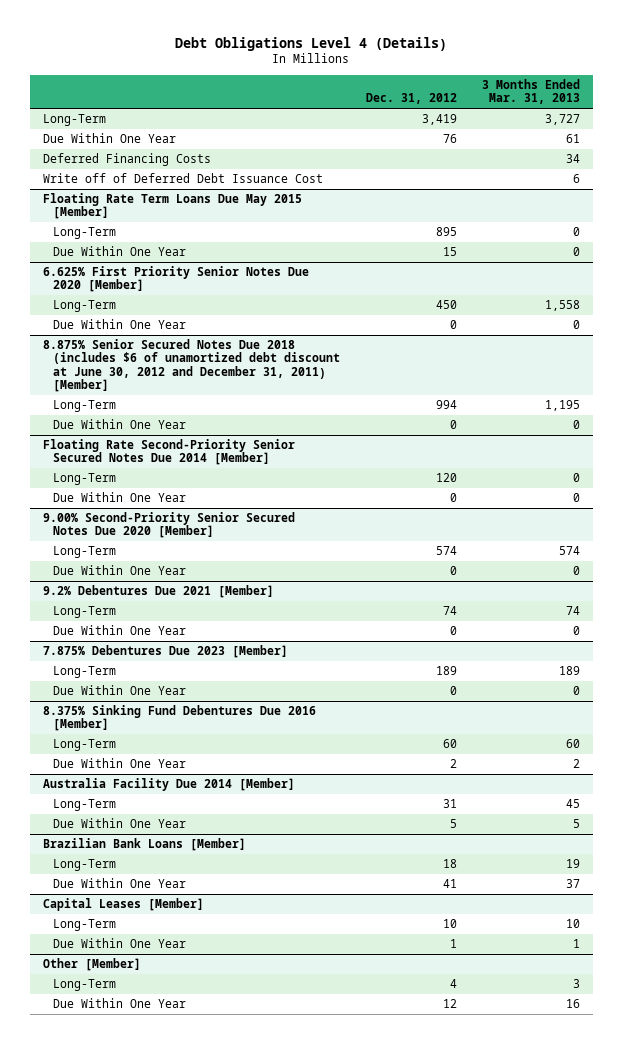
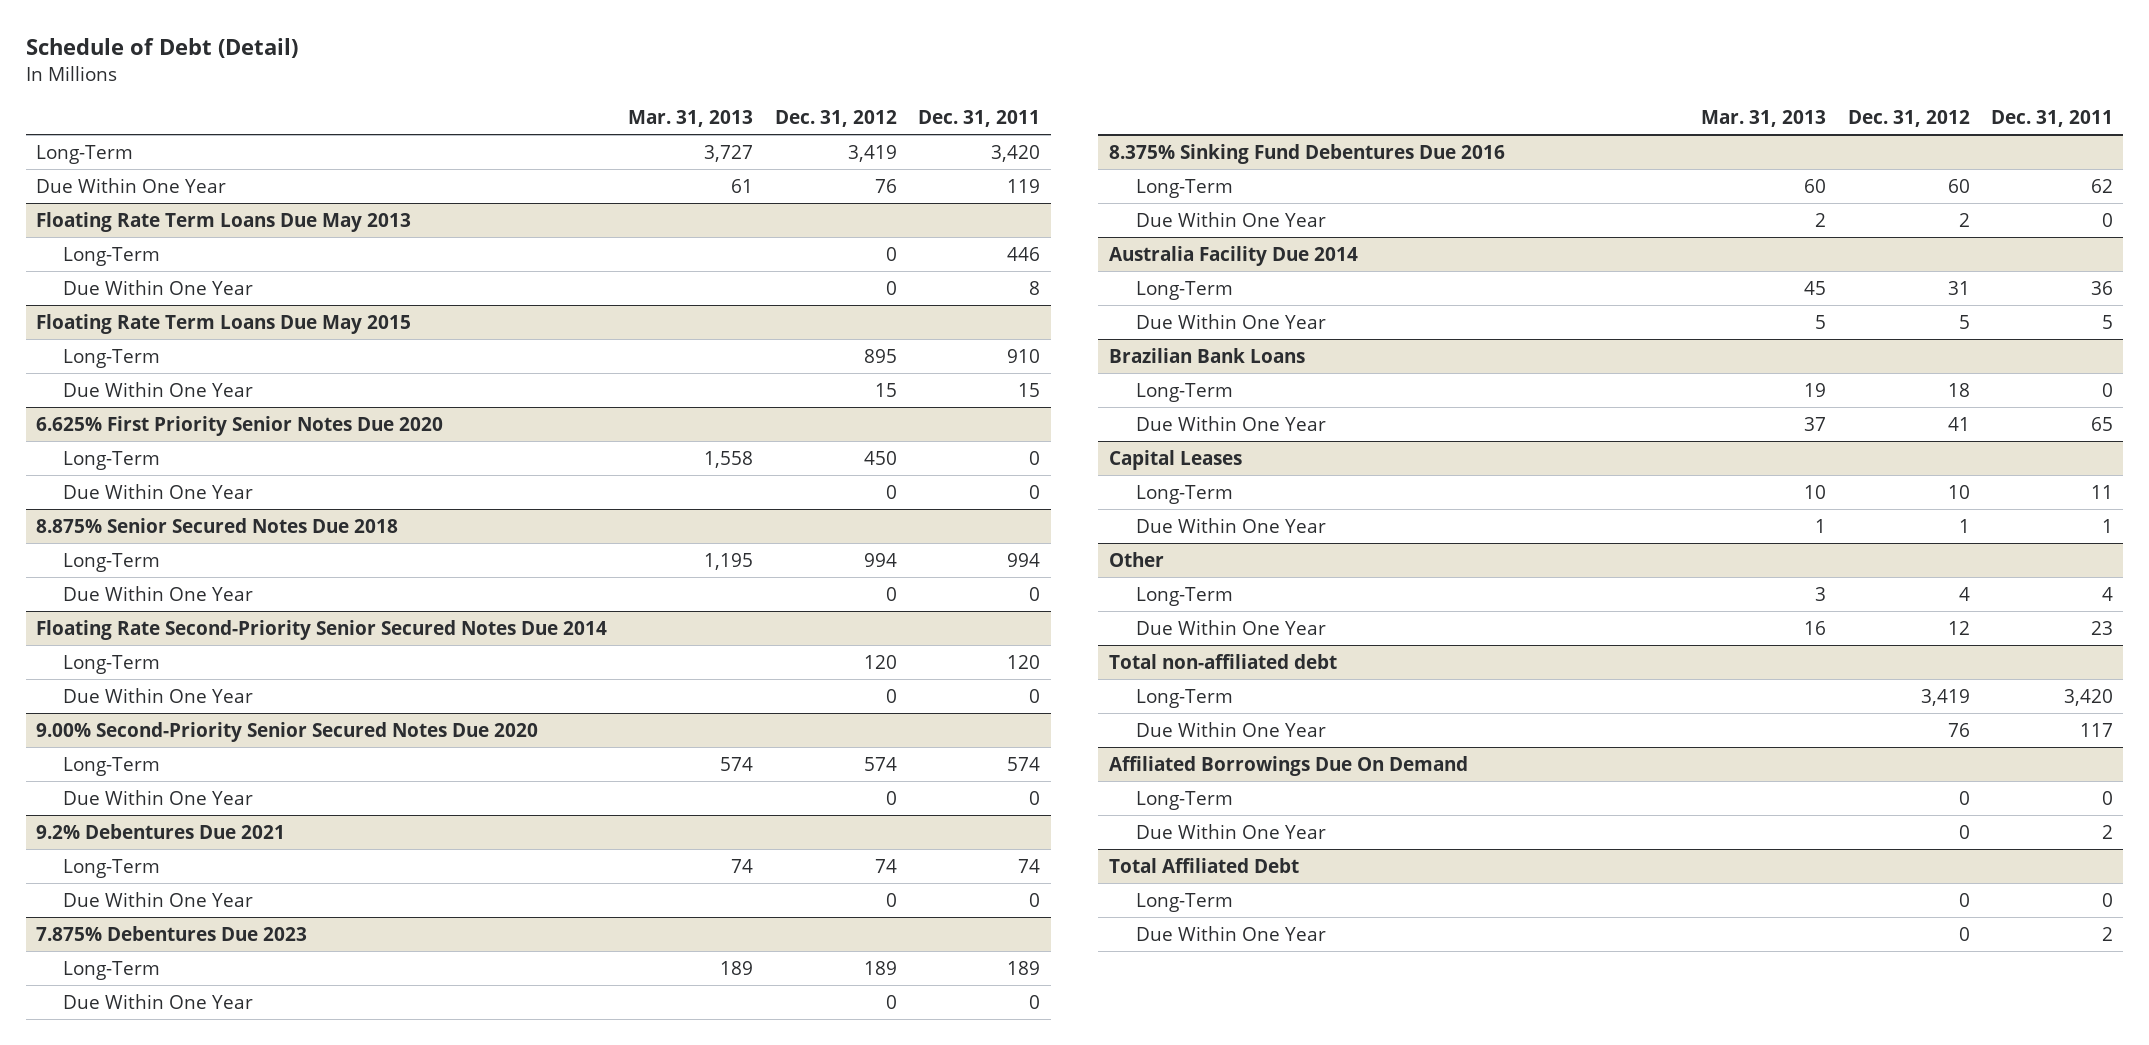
- Debt Obligations Level 4 (Details)
+ Schedule of Debt (Detail)
- | Dec. 31, 2012 | 3 Months Ended Mar. 31, 2013
+ | Mar. 31, 2013 | Dec. 31, 2012 | Dec. 31, 2011
- Deferred Financing Costs | | 34
- Write off of Deferred Debt Issuance Cost | | 6
- Floating Rate Term Loans Due May 2015 [Member]
+ Floating Rate Term Loans Due May 2013
+ Long-Term | | 0 | 446
+ Due Within One Year | | 0 | 8
+ Floating Rate Term Loans Due May 2015
- 6.625% First Priority Senior Notes Due 2020 [Member]
+ 6.625% First Priority Senior Notes Due 2020
- 8.875% Senior Secured Notes Due 2018 (includes $6 of unamortized debt discount at June 30, 2012 and December 31, 2011) [Member]
+ 8.875% Senior Secured Notes Due 2018
- Floating Rate Second-Priority Senior Secured Notes Due 2014 [Member]
+ Floating Rate Second-Priority Senior Secured Notes Due 2014
- 9.00% Second-Priority Senior Secured Notes Due 2020 [Member]
+ 9.00% Second-Priority Senior Secured Notes Due 2020
- 9.2% Debentures Due 2021 [Member]
+ 9.2% Debentures Due 2021
- 7.875% Debentures Due 2023 [Member]
+ 7.875% Debentures Due 2023
- 8.375% Sinking Fund Debentures Due 2016 [Member]
+ 8.375% Sinking Fund Debentures Due 2016
- Australia Facility Due 2014 [Member]
+ Australia Facility Due 2014
- Brazilian Bank Loans [Member]
+ Brazilian Bank Loans
- Capital Leases [Member]
+ Capital Leases
- Other [Member]
+ Other
+ Total non-affiliated debt
+ Long-Term | | 3,419 | 3,420
+ Due Within One Year | | 76 | 117
+ Affiliated Borrowings Due On Demand
+ Long-Term | | 0 | 0
+ Due Within One Year | | 0 | 2
+ Total Affiliated Debt
+ Long-Term | | 0 | 0
+ Due Within One Year | | 0 | 2

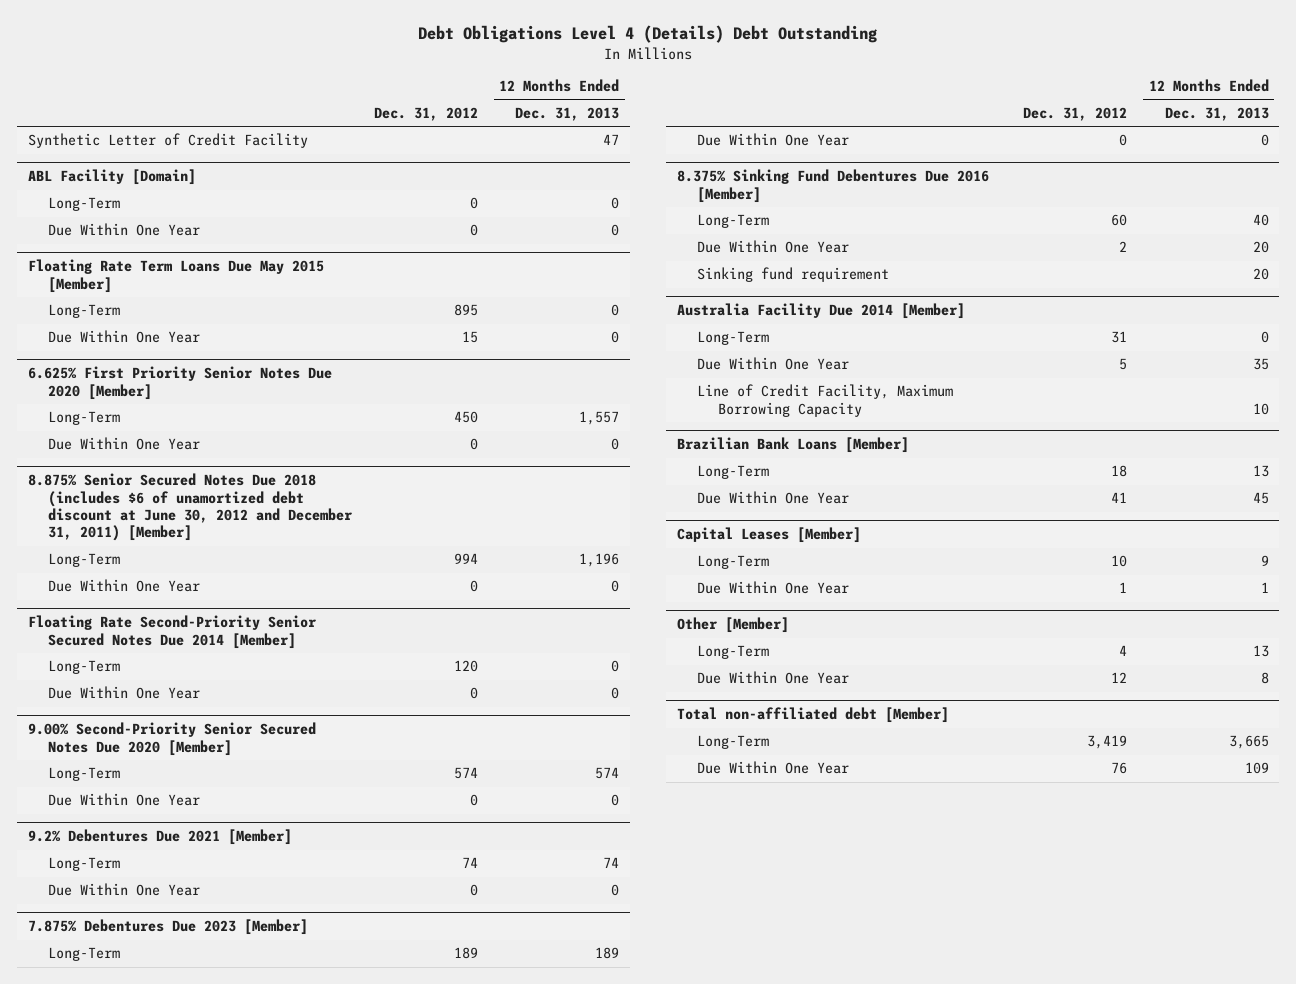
- Schedule of Debt (Detail)
+ Debt Obligations Level 4 (Details) Debt Outstanding
- | Mar. 31, 2013 | Dec. 31, 2012 | Dec. 31, 2011
+ | Dec. 31, 2012 | 12 Months Ended Dec. 31, 2013
- Long-Term | 3,727 | 3,419 | 3,420
- Due Within One Year | 61 | 76 | 119
- Floating Rate Term Loans Due May 2013
+ Synthetic Letter of Credit Facility | | 47
+ ABL Facility [Domain]
- Floating Rate Term Loans Due May 2015
+ Floating Rate Term Loans Due May 2015 [Member]
- 6.625% First Priority Senior Notes Due 2020
+ 6.625% First Priority Senior Notes Due 2020 [Member]
- 8.875% Senior Secured Notes Due 2018
+ 8.875% Senior Secured Notes Due 2018 (includes $6 of unamortized debt discount at June 30, 2012 and December 31, 2011) [Member]
- Floating Rate Second-Priority Senior Secured Notes Due 2014
+ Floating Rate Second-Priority Senior Secured Notes Due 2014 [Member]
- 9.00% Second-Priority Senior Secured Notes Due 2020
+ 9.00% Second-Priority Senior Secured Notes Due 2020 [Member]
- 9.2% Debentures Due 2021
+ 9.2% Debentures Due 2021 [Member]
- 7.875% Debentures Due 2023
+ 7.875% Debentures Due 2023 [Member]
- 8.375% Sinking Fund Debentures Due 2016
+ 8.375% Sinking Fund Debentures Due 2016 [Member]
- Australia Facility Due 2014
+ Sinking fund requirement | | 20
+ Australia Facility Due 2014 [Member]
- Brazilian Bank Loans
+ Line of Credit Facility, Maximum Borrowing Capacity | | 10
+ Brazilian Bank Loans [Member]
- Capital Leases
+ Capital Leases [Member]
- Other
+ Other [Member]
- Total non-affiliated debt
+ Total non-affiliated debt [Member]
- Affiliated Borrowings Due On Demand
- Long-Term | | 0 | 0
- Due Within One Year | | 0 | 2
- Total Affiliated Debt
- Long-Term | | 0 | 0
- Due Within One Year | | 0 | 2

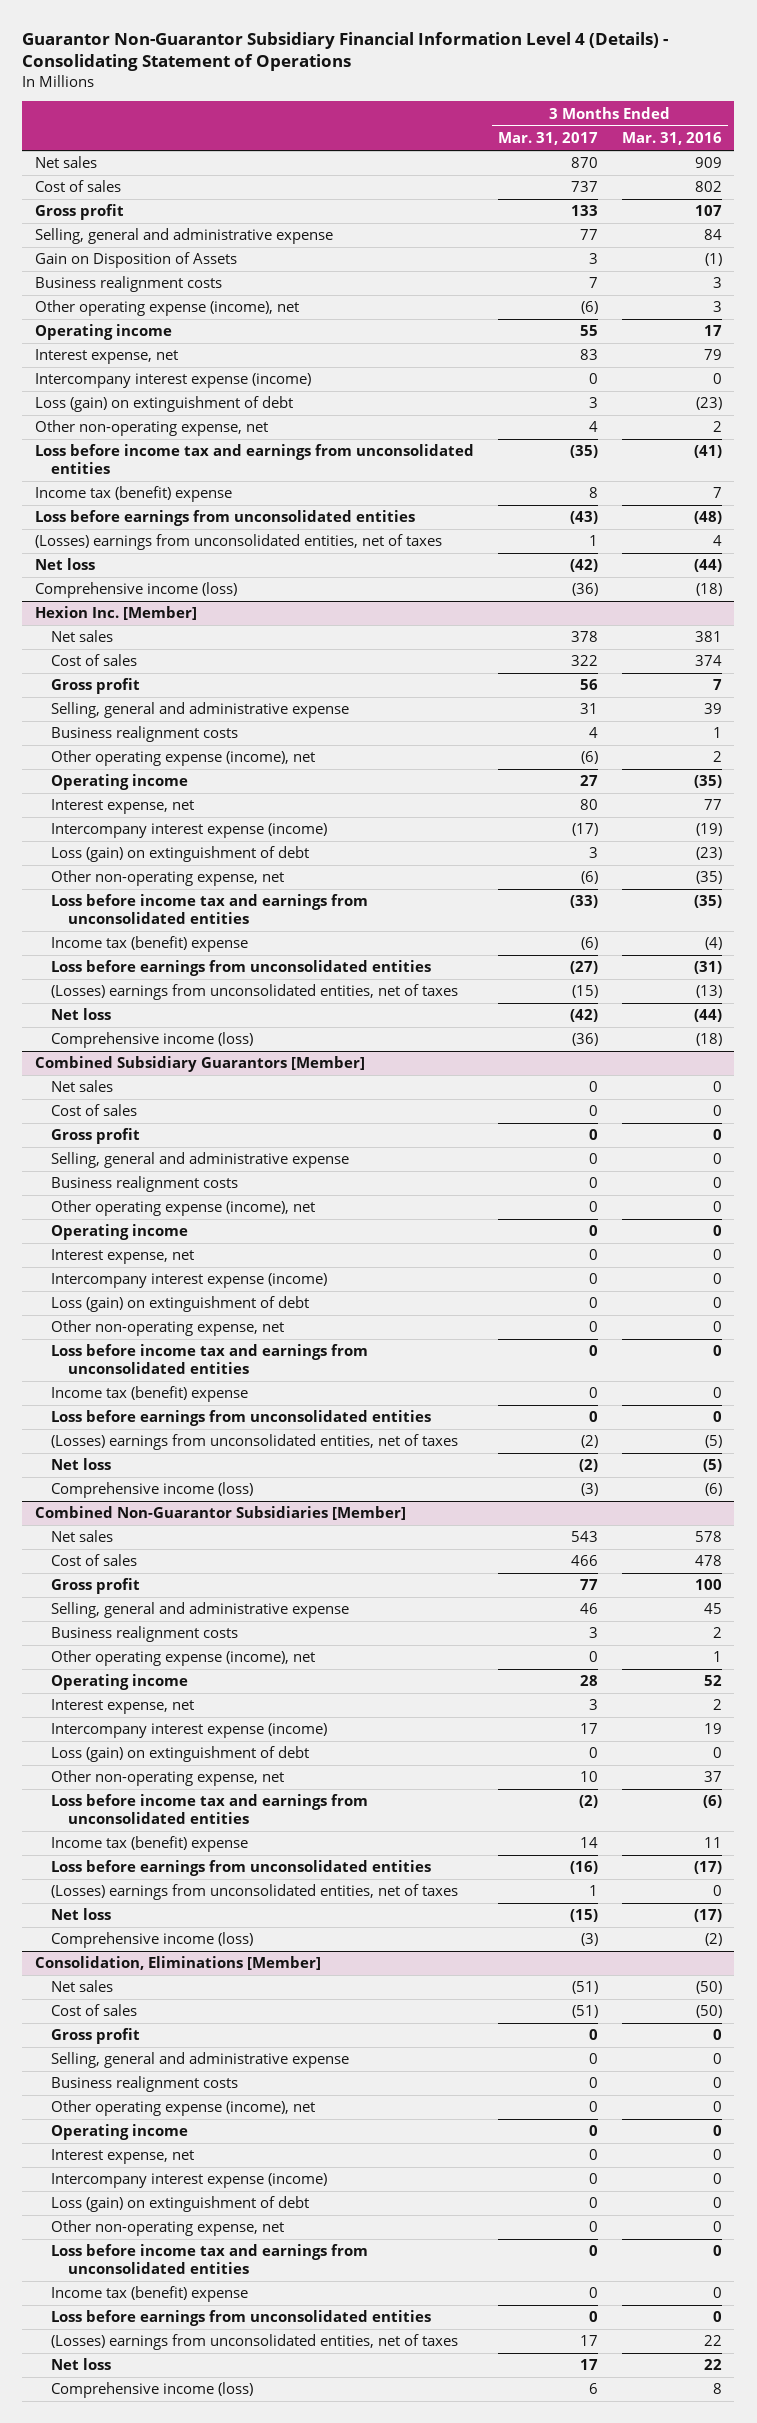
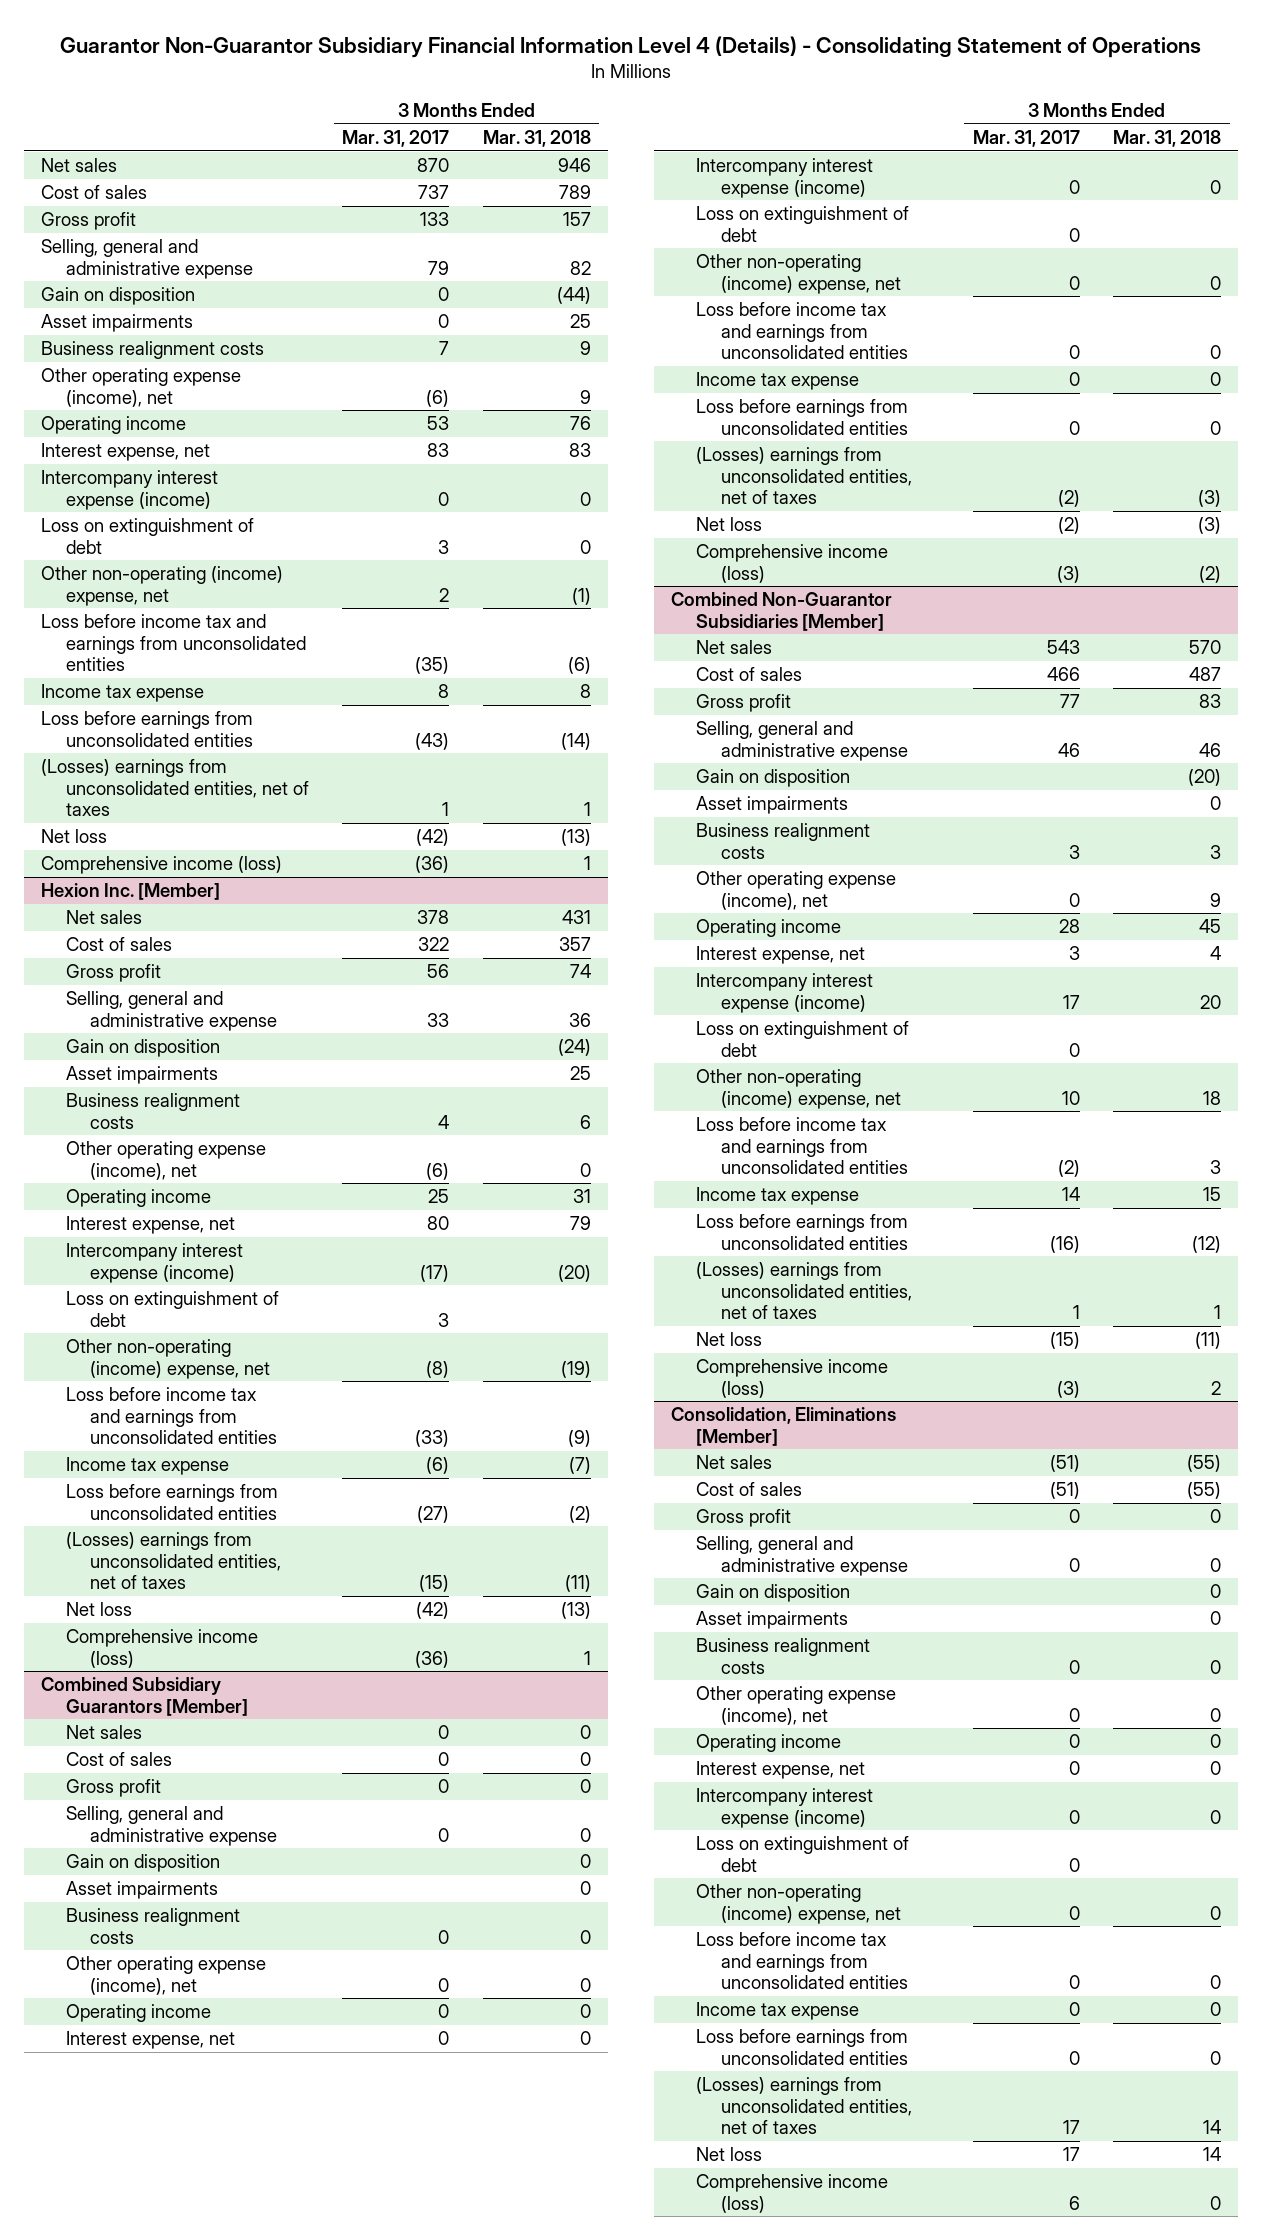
- | 3 Months Ended Mar. 31, 2017 | 3 Months Ended Mar. 31, 2016
+ | 3 Months Ended Mar. 31, 2017 | 3 Months Ended Mar. 31, 2018
- Selling, general and administrative expense | 77 | 84
- Gain on Disposition of Assets | 3 | (1)
+ Selling, general and administrative expense | 79 | 82
+ Gain on disposition | 0 | (44)
+ Asset impairments | 0 | 25
- Operating income | 55 | 17
+ Operating income | 53 | 76
- Loss (gain) on extinguishment of debt | 3 | (23)
- Other non-operating expense, net | 4 | 2
+ Loss on extinguishment of debt | 3 | 0
+ Other non-operating (income) expense, net | 2 | (1)
- Income tax (benefit) expense | 8 | 7
+ Income tax expense | 8 | 8
@ Hexion Inc. [Member]
- Selling, general and administrative expense | 31 | 39
+ Selling, general and administrative expense | 33 | 36
+ Gain on disposition | | (24)
+ Asset impairments | | 25
- Operating income | 27 | (35)
+ Operating income | 25 | 31
- Loss (gain) on extinguishment of debt | 3 | (23)
- Other non-operating expense, net | (6) | (35)
+ Loss on extinguishment of debt | 3 |
+ Other non-operating (income) expense, net | (8) | (19)
- Income tax (benefit) expense | (6) | (4)
+ Income tax expense | (6) | (7)
@ Combined Subsidiary Guarantors [Member]
+ Gain on disposition | | 0
+ Asset impairments | | 0
- Loss (gain) on extinguishment of debt | 0 | 0
- Other non-operating expense, net | 0 | 0
+ Loss on extinguishment of debt | 0 |
+ Other non-operating (income) expense, net | 0 | 0
- Income tax (benefit) expense | 0 | 0
+ Income tax expense | 0 | 0
@ Combined Non-Guarantor Subsidiaries [Member]
+ Gain on disposition | | (20)
+ Asset impairments | | 0
- Loss (gain) on extinguishment of debt | 0 | 0
- Other non-operating expense, net | 10 | 37
+ Loss on extinguishment of debt | 0 |
+ Other non-operating (income) expense, net | 10 | 18
- Income tax (benefit) expense | 14 | 11
+ Income tax expense | 14 | 15
@ Consolidation, Eliminations [Member]
+ Gain on disposition | | 0
+ Asset impairments | | 0
- Loss (gain) on extinguishment of debt | 0 | 0
- Other non-operating expense, net | 0 | 0
+ Loss on extinguishment of debt | 0 |
+ Other non-operating (income) expense, net | 0 | 0
- Income tax (benefit) expense | 0 | 0
+ Income tax expense | 0 | 0

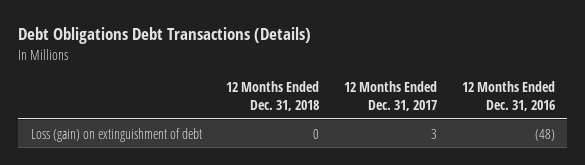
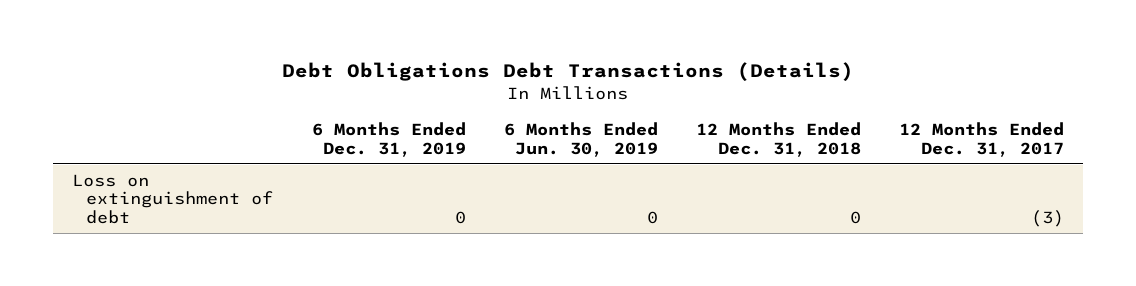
- | 12 Months Ended Dec. 31, 2018 | 12 Months Ended Dec. 31, 2017 | 12 Months Ended Dec. 31, 2016
+ | 6 Months Ended Dec. 31, 2019 | 6 Months Ended Jun. 30, 2019 | 12 Months Ended Dec. 31, 2018 | 12 Months Ended Dec. 31, 2017
- Loss (gain) on extinguishment of debt | 0 | 3 | (48)
+ Loss on extinguishment of debt | 0 | 0 | 0 | (3)

